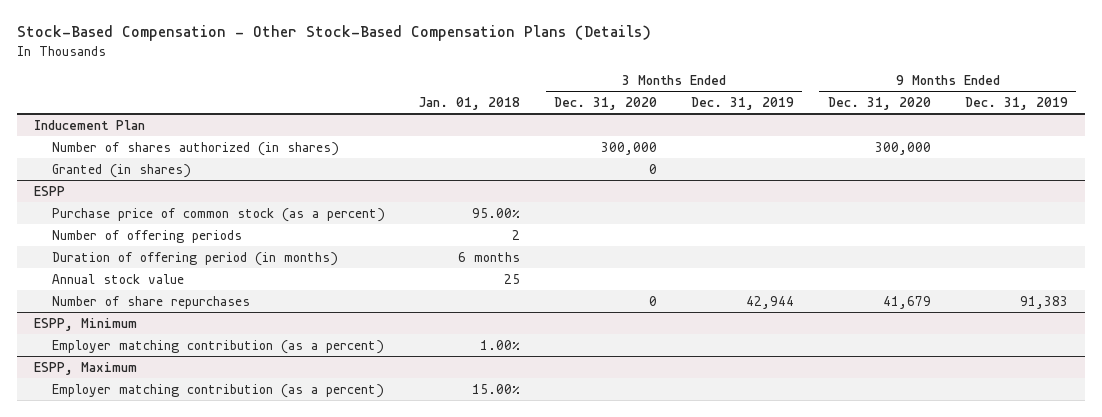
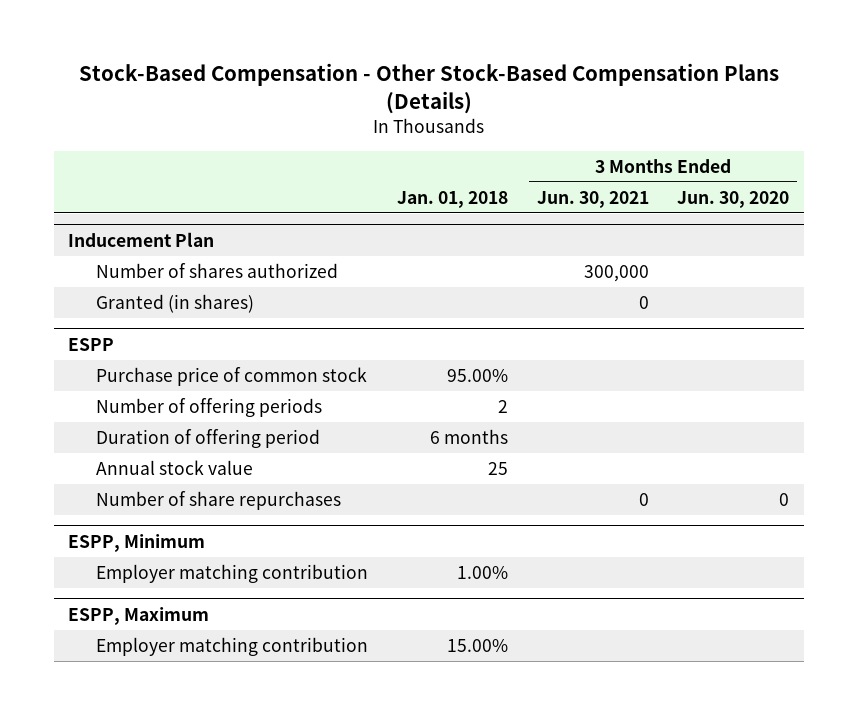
- | Jan. 01, 2018 | 3 Months Ended Dec. 31, 2020 | 3 Months Ended Dec. 31, 2019 | 9 Months Ended Dec. 31, 2020 | 9 Months Ended Dec. 31, 2019
+ | Jan. 01, 2018 | 3 Months Ended Jun. 30, 2021 | 3 Months Ended Jun. 30, 2020
@ Inducement Plan
- Number of shares authorized (in shares) | | 300,000 | | 300,000 |
+ Number of shares authorized | | 300,000 |
@ ESPP
- Purchase price of common stock (as a percent) | 95.00% | | | |
+ Purchase price of common stock | 95.00% | |
- Duration of offering period (in months) | 6 months | | | |
+ Duration of offering period | 6 months | |
@ ESPP, Minimum
- Employer matching contribution (as a percent) | 1.00% | | | |
+ Employer matching contribution | 1.00% | |
@ ESPP, Maximum
- Employer matching contribution (as a percent) | 15.00% | | | |
+ Employer matching contribution | 15.00% | |

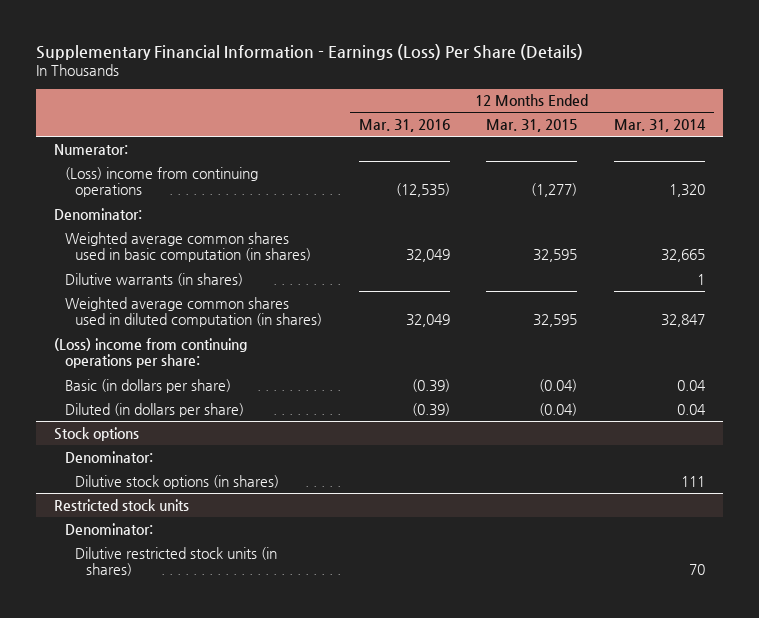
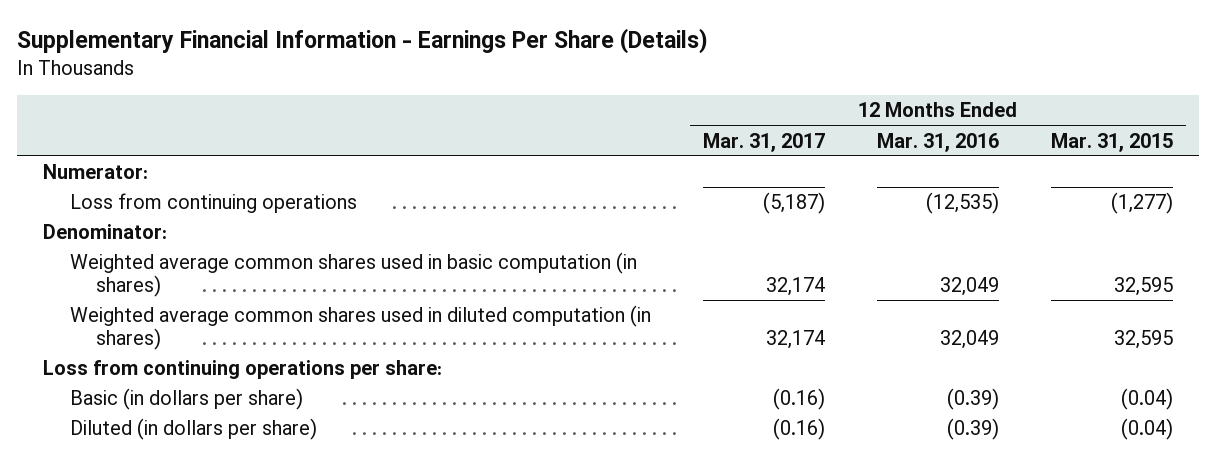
- Supplementary Financial Information - Earnings (Loss) Per Share (Details)
+ Supplementary Financial Information - Earnings Per Share (Details)
- | 12 Months Ended Mar. 31, 2016 | 12 Months Ended Mar. 31, 2015 | 12 Months Ended Mar. 31, 2014
+ | 12 Months Ended Mar. 31, 2017 | 12 Months Ended Mar. 31, 2016 | 12 Months Ended Mar. 31, 2015
- (Loss) income from continuing operations | (12,535) | (1,277) | 1,320
+ Loss from continuing operations | (5,187) | (12,535) | (1,277)
- Dilutive warrants (in shares) | | | 1
- (Loss) income from continuing operations per share:
+ Loss from continuing operations per share:
- Stock options
- Denominator:
- Dilutive stock options (in shares) | | | 111
- Restricted stock units
- Denominator:
- Dilutive restricted stock units (in shares) | | | 70

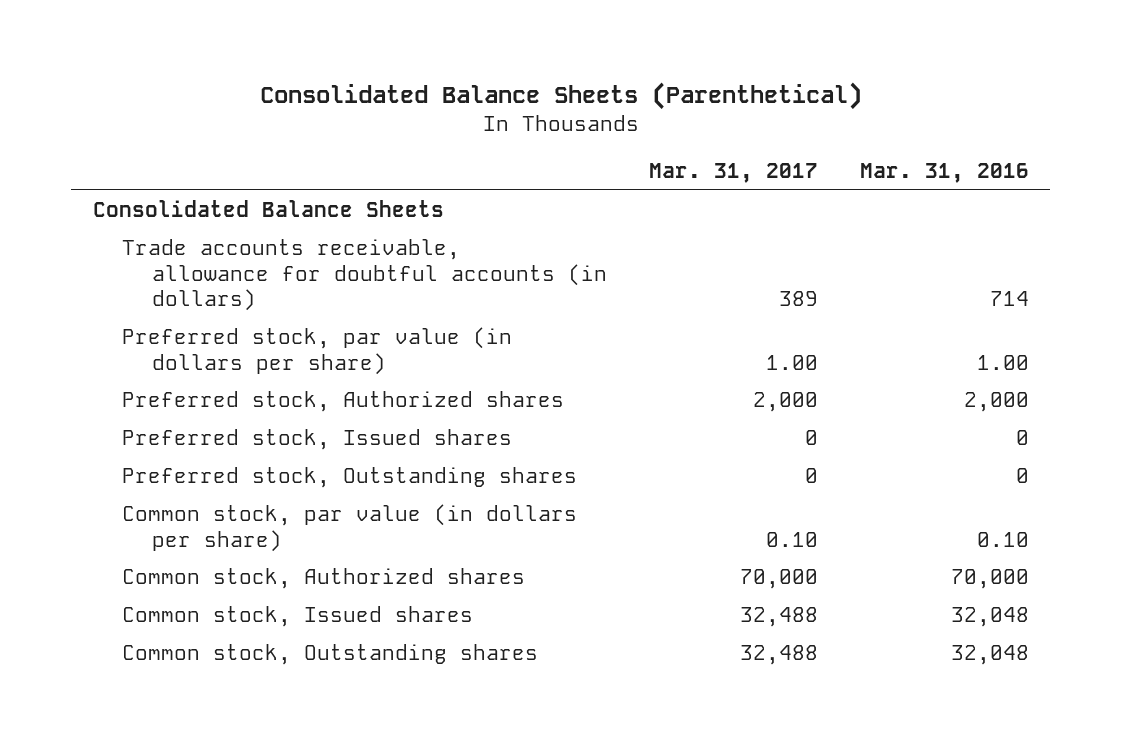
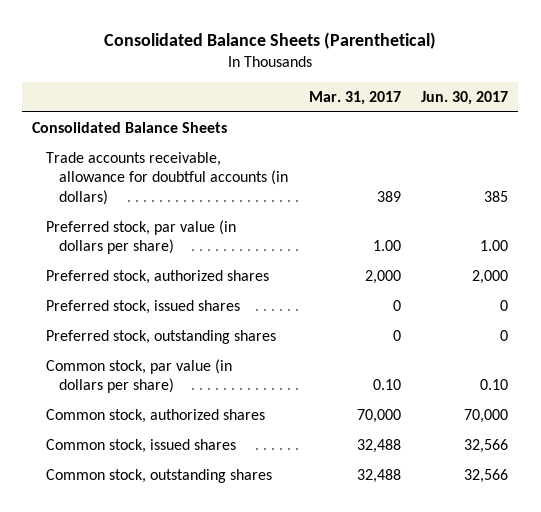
- | Mar. 31, 2017 | Mar. 31, 2016
+ | Mar. 31, 2017 | Jun. 30, 2017
- Preferred stock, Authorized shares | 2,000 | 2,000
- Preferred stock, Issued shares | 0 | 0
- Preferred stock, Outstanding shares | 0 | 0
+ Preferred stock, authorized shares | 2,000 | 2,000
+ Preferred stock, issued shares | 0 | 0
+ Preferred stock, outstanding shares | 0 | 0
- Common stock, Authorized shares | 70,000 | 70,000
- Common stock, Issued shares | 32,488 | 32,048
- Common stock, Outstanding shares | 32,488 | 32,048
+ Common stock, authorized shares | 70,000 | 70,000
+ Common stock, issued shares | 32,488 | 32,566
+ Common stock, outstanding shares | 32,488 | 32,566

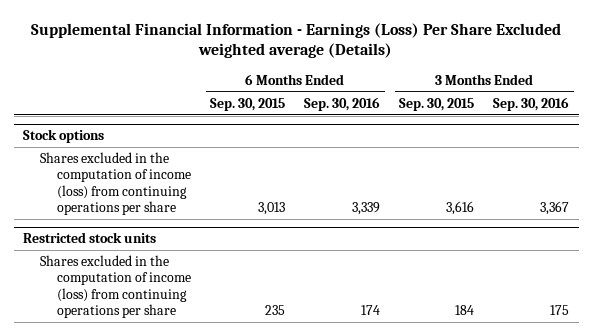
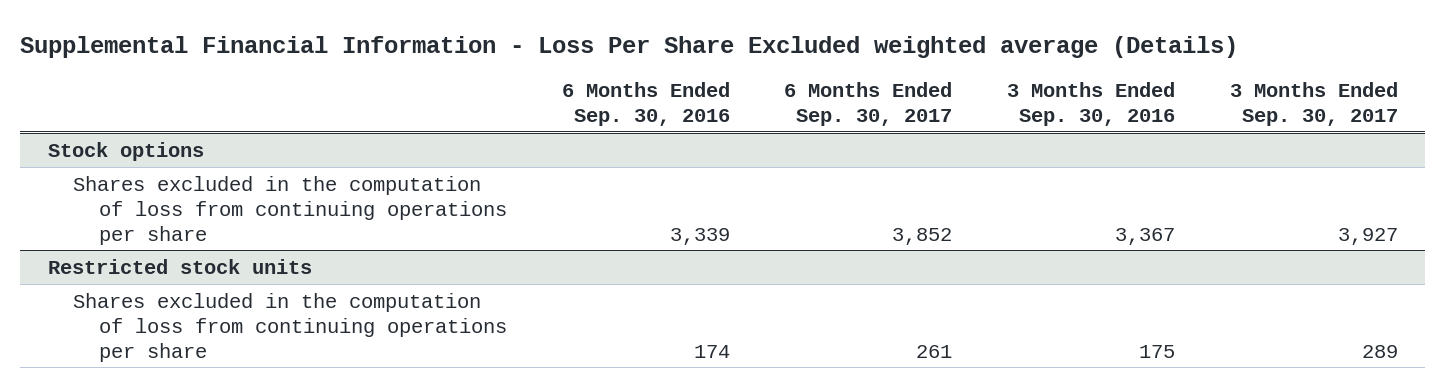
- Supplemental Financial Information - Earnings (Loss) Per Share Excluded weighted average (Details)
+ Supplemental Financial Information - Loss Per Share Excluded weighted average (Details)
- | 6 Months Ended Sep. 30, 2015 | 6 Months Ended Sep. 30, 2016 | 3 Months Ended Sep. 30, 2015 | 3 Months Ended Sep. 30, 2016
+ | 6 Months Ended Sep. 30, 2016 | 6 Months Ended Sep. 30, 2017 | 3 Months Ended Sep. 30, 2016 | 3 Months Ended Sep. 30, 2017
@ Stock options
- Shares excluded in the computation of income (loss) from continuing operations per share | 3,013 | 3,339 | 3,616 | 3,367
+ Shares excluded in the computation of loss from continuing operations per share | 3,339 | 3,852 | 3,367 | 3,927
@ Restricted stock units
- Shares excluded in the computation of income (loss) from continuing operations per share | 235 | 174 | 184 | 175
+ Shares excluded in the computation of loss from continuing operations per share | 174 | 261 | 175 | 289

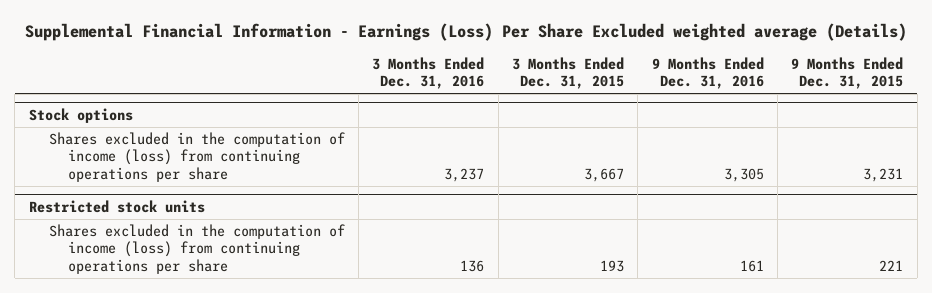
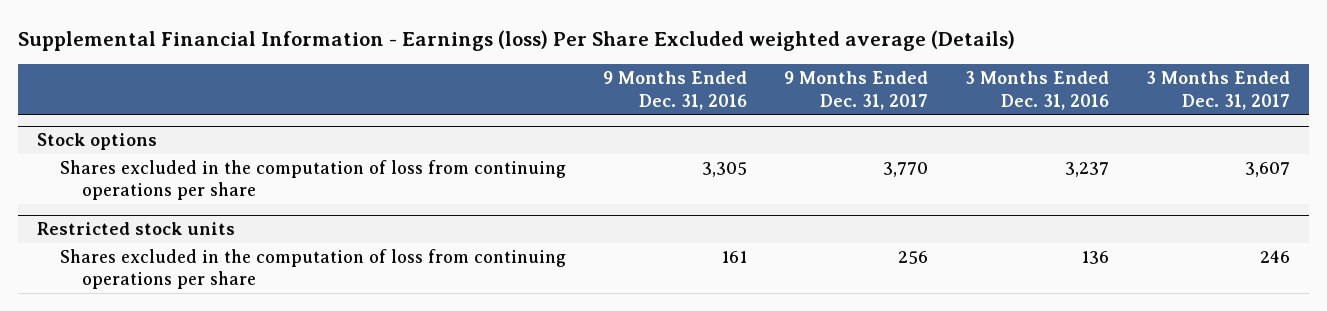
- Supplemental Financial Information - Earnings (Loss) Per Share Excluded weighted average (Details)
+ Supplemental Financial Information - Earnings (loss) Per Share Excluded weighted average (Details)
- | 3 Months Ended Dec. 31, 2016 | 3 Months Ended Dec. 31, 2015 | 9 Months Ended Dec. 31, 2016 | 9 Months Ended Dec. 31, 2015
+ | 9 Months Ended Dec. 31, 2016 | 9 Months Ended Dec. 31, 2017 | 3 Months Ended Dec. 31, 2016 | 3 Months Ended Dec. 31, 2017
@ Stock options
- Shares excluded in the computation of income (loss) from continuing operations per share | 3,237 | 3,667 | 3,305 | 3,231
+ Shares excluded in the computation of loss from continuing operations per share | 3,305 | 3,770 | 3,237 | 3,607
@ Restricted stock units
- Shares excluded in the computation of income (loss) from continuing operations per share | 136 | 193 | 161 | 221
+ Shares excluded in the computation of loss from continuing operations per share | 161 | 256 | 136 | 246

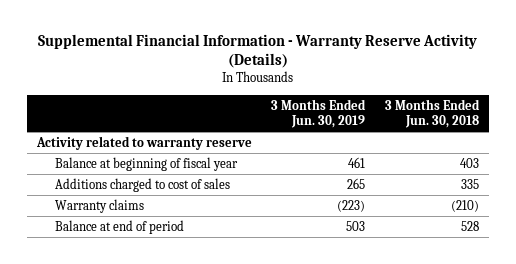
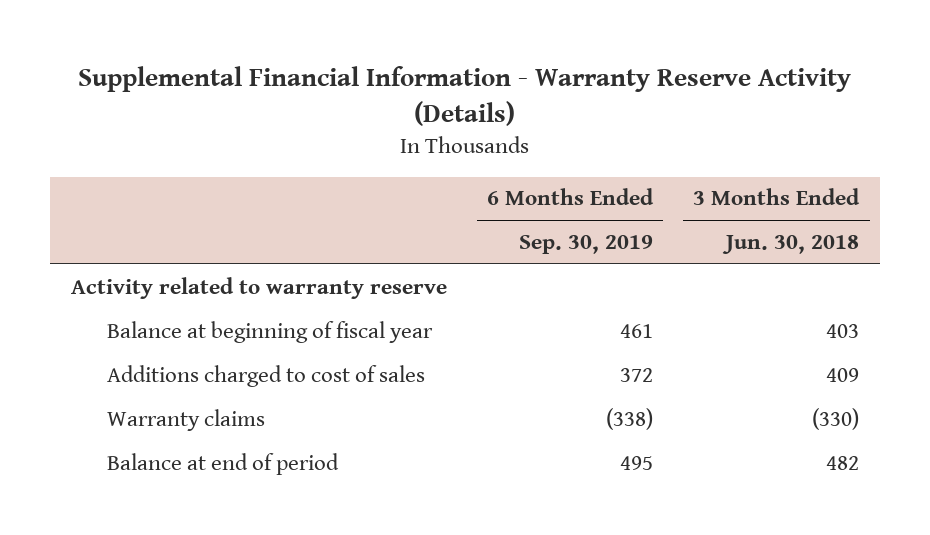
- | 3 Months Ended Jun. 30, 2019 | 3 Months Ended Jun. 30, 2018
+ | 6 Months Ended Sep. 30, 2019 | 3 Months Ended Jun. 30, 2018
- Additions charged to cost of sales | 265 | 335
- Warranty claims | (223) | (210)
- Balance at end of period | 503 | 528
+ Additions charged to cost of sales | 372 | 409
+ Warranty claims | (338) | (330)
+ Balance at end of period | 495 | 482

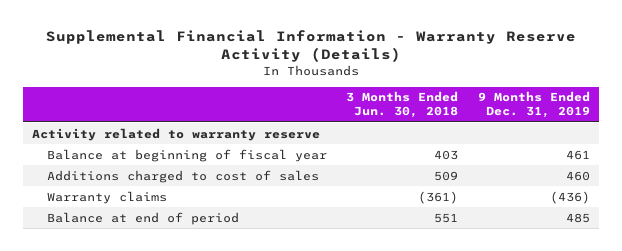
- | 6 Months Ended Sep. 30, 2019 | 3 Months Ended Jun. 30, 2018
+ | 3 Months Ended Jun. 30, 2018 | 9 Months Ended Dec. 31, 2019
- Additions charged to cost of sales | 372 | 409
- Warranty claims | (338) | (330)
- Balance at end of period | 495 | 482
+ Additions charged to cost of sales | 509 | 460
+ Warranty claims | (361) | (436)
+ Balance at end of period | 551 | 485

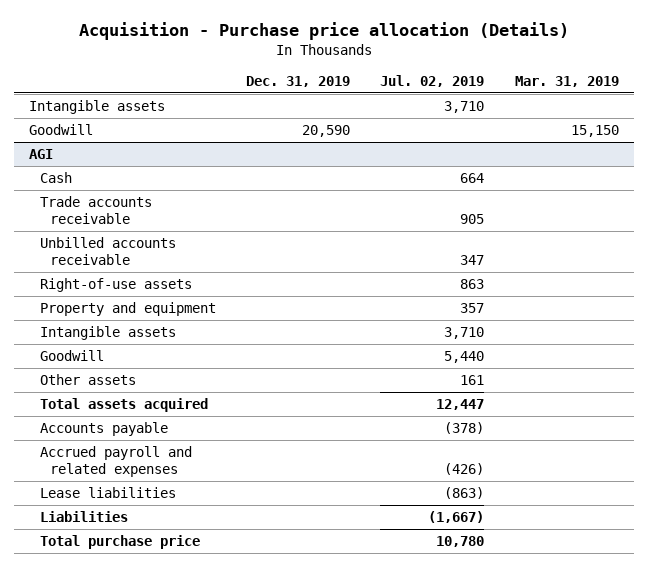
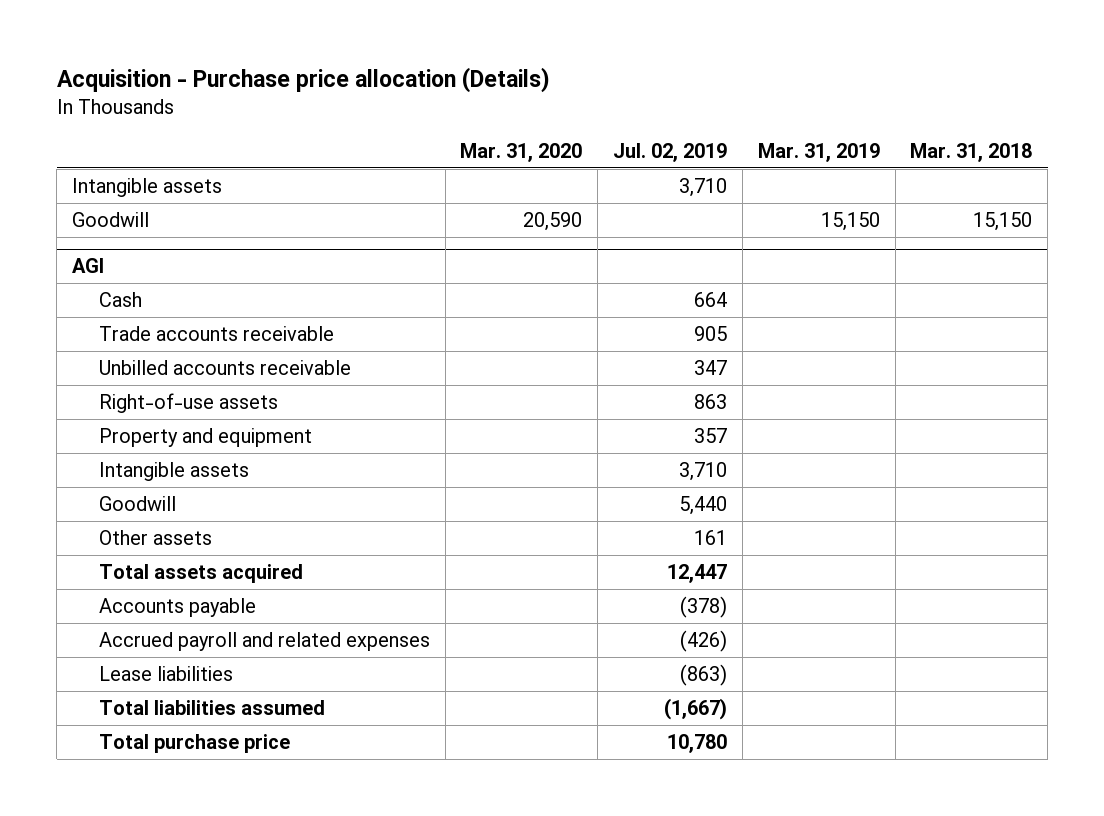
- | Dec. 31, 2019 | Jul. 02, 2019 | Mar. 31, 2019
+ | Mar. 31, 2020 | Jul. 02, 2019 | Mar. 31, 2019 | Mar. 31, 2018
@ AGI
- Liabilities | | (1,667) |
+ Total liabilities assumed | | (1,667) | |

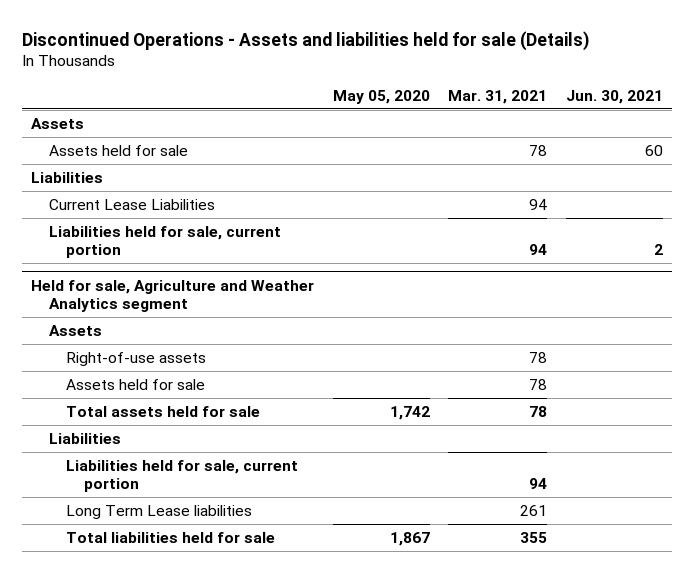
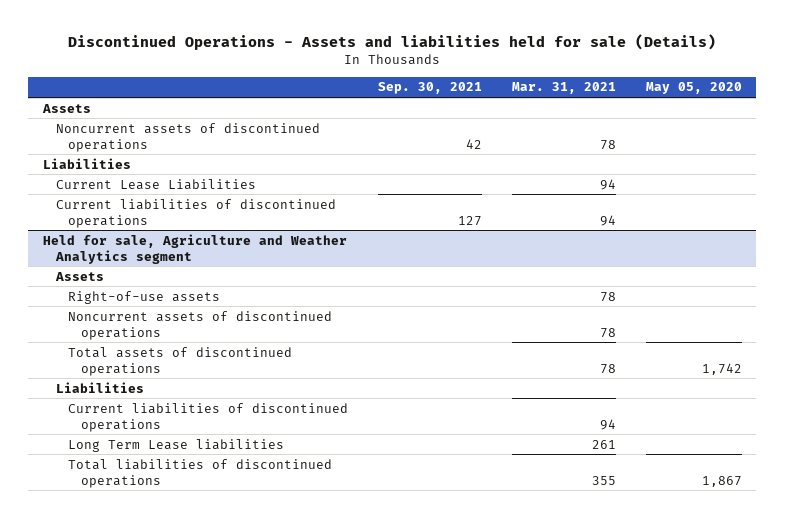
- | May 05, 2020 | Mar. 31, 2021 | Jun. 30, 2021
+ | Sep. 30, 2021 | Mar. 31, 2021 | May 05, 2020
- Assets held for sale | | 78 | 60
+ Noncurrent assets of discontinued operations | 42 | 78 |
- Liabilities held for sale, current portion | | 94 | 2
+ Current liabilities of discontinued operations | 127 | 94 |
@ Held for sale, Agriculture and Weather Analytics segment
- Assets held for sale | | 78 |
- Total assets held for sale | 1,742 | 78 |
+ Noncurrent assets of discontinued operations | | 78 |
+ Total assets of discontinued operations | | 78 | 1,742
- Liabilities held for sale, current portion | | 94 |
+ Current liabilities of discontinued operations | | 94 |
- Total liabilities held for sale | 1,867 | 355 |
+ Total liabilities of discontinued operations | | 355 | 1,867

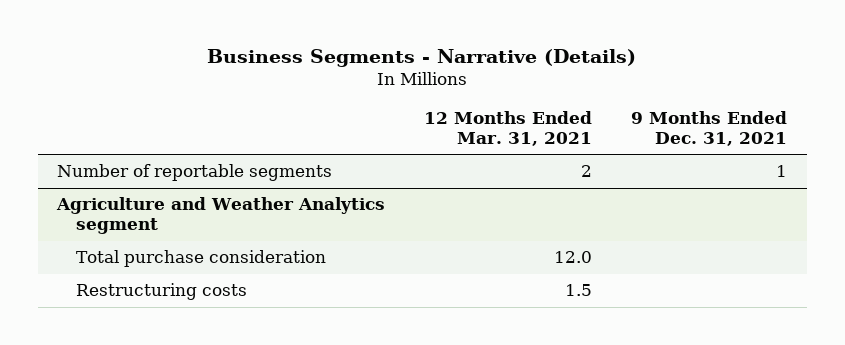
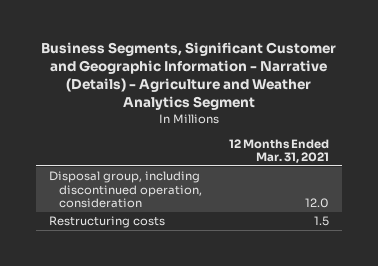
- Business Segments - Narrative (Details)
+ Business Segments, Significant Customer and Geographic Information - Narrative (Details) - Agriculture and Weather Analytics Segment
- | 12 Months Ended Mar. 31, 2021 | 9 Months Ended Dec. 31, 2021
+ | 12 Months Ended Mar. 31, 2021
- Number of reportable segments | 2 | 1
- Agriculture and Weather Analytics segment
- Total purchase consideration | 12.0 |
+ Disposal group, including discontinued operation, consideration | 12.0

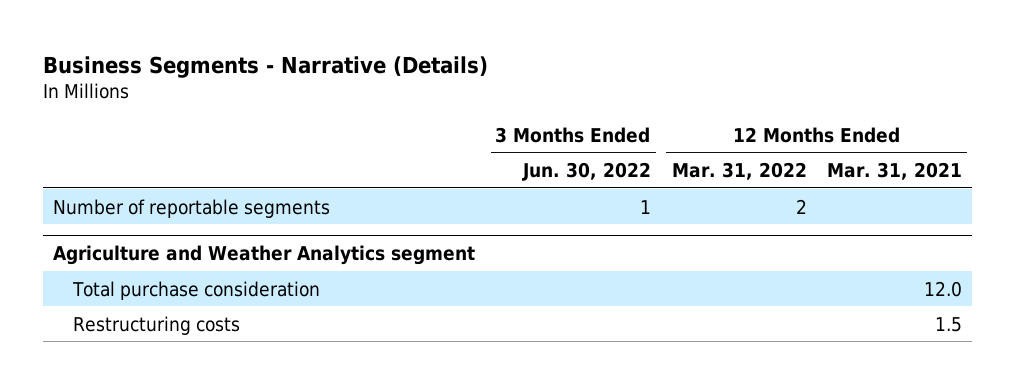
- Business Segments, Significant Customer and Geographic Information - Narrative (Details) - Agriculture and Weather Analytics Segment
+ Business Segments - Narrative (Details)
- | 12 Months Ended Mar. 31, 2021
+ | 3 Months Ended Jun. 30, 2022 | 12 Months Ended Mar. 31, 2022 | 12 Months Ended Mar. 31, 2021
- Disposal group, including discontinued operation, consideration | 12.0
+ Number of reportable segments | 1 | 2 |
+ Agriculture and Weather Analytics segment
+ Total purchase consideration | | | 12.0

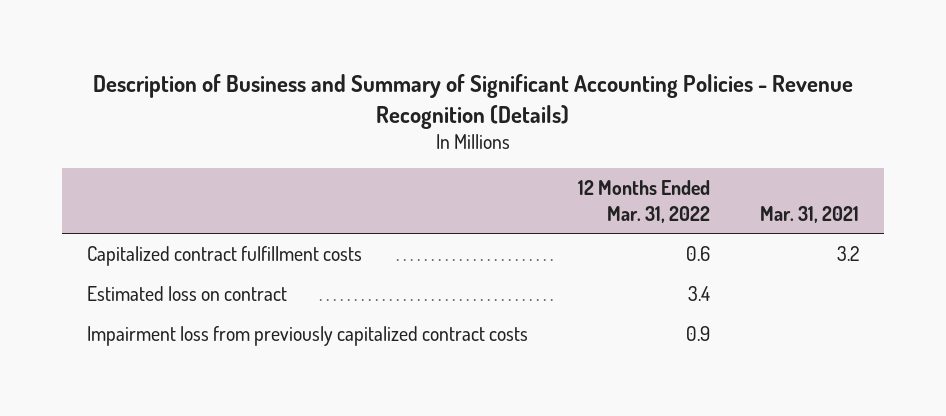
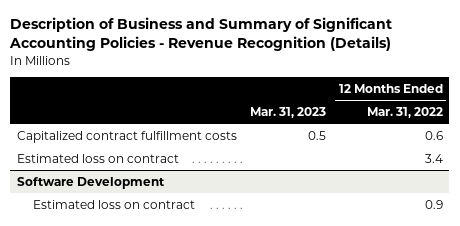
- | 12 Months Ended Mar. 31, 2022 | Mar. 31, 2021
+ | Mar. 31, 2023 | 12 Months Ended Mar. 31, 2022
- Impairment loss from previously capitalized contract costs | 0.9 |
+ Software Development
+ Estimated loss on contract | | 0.9

